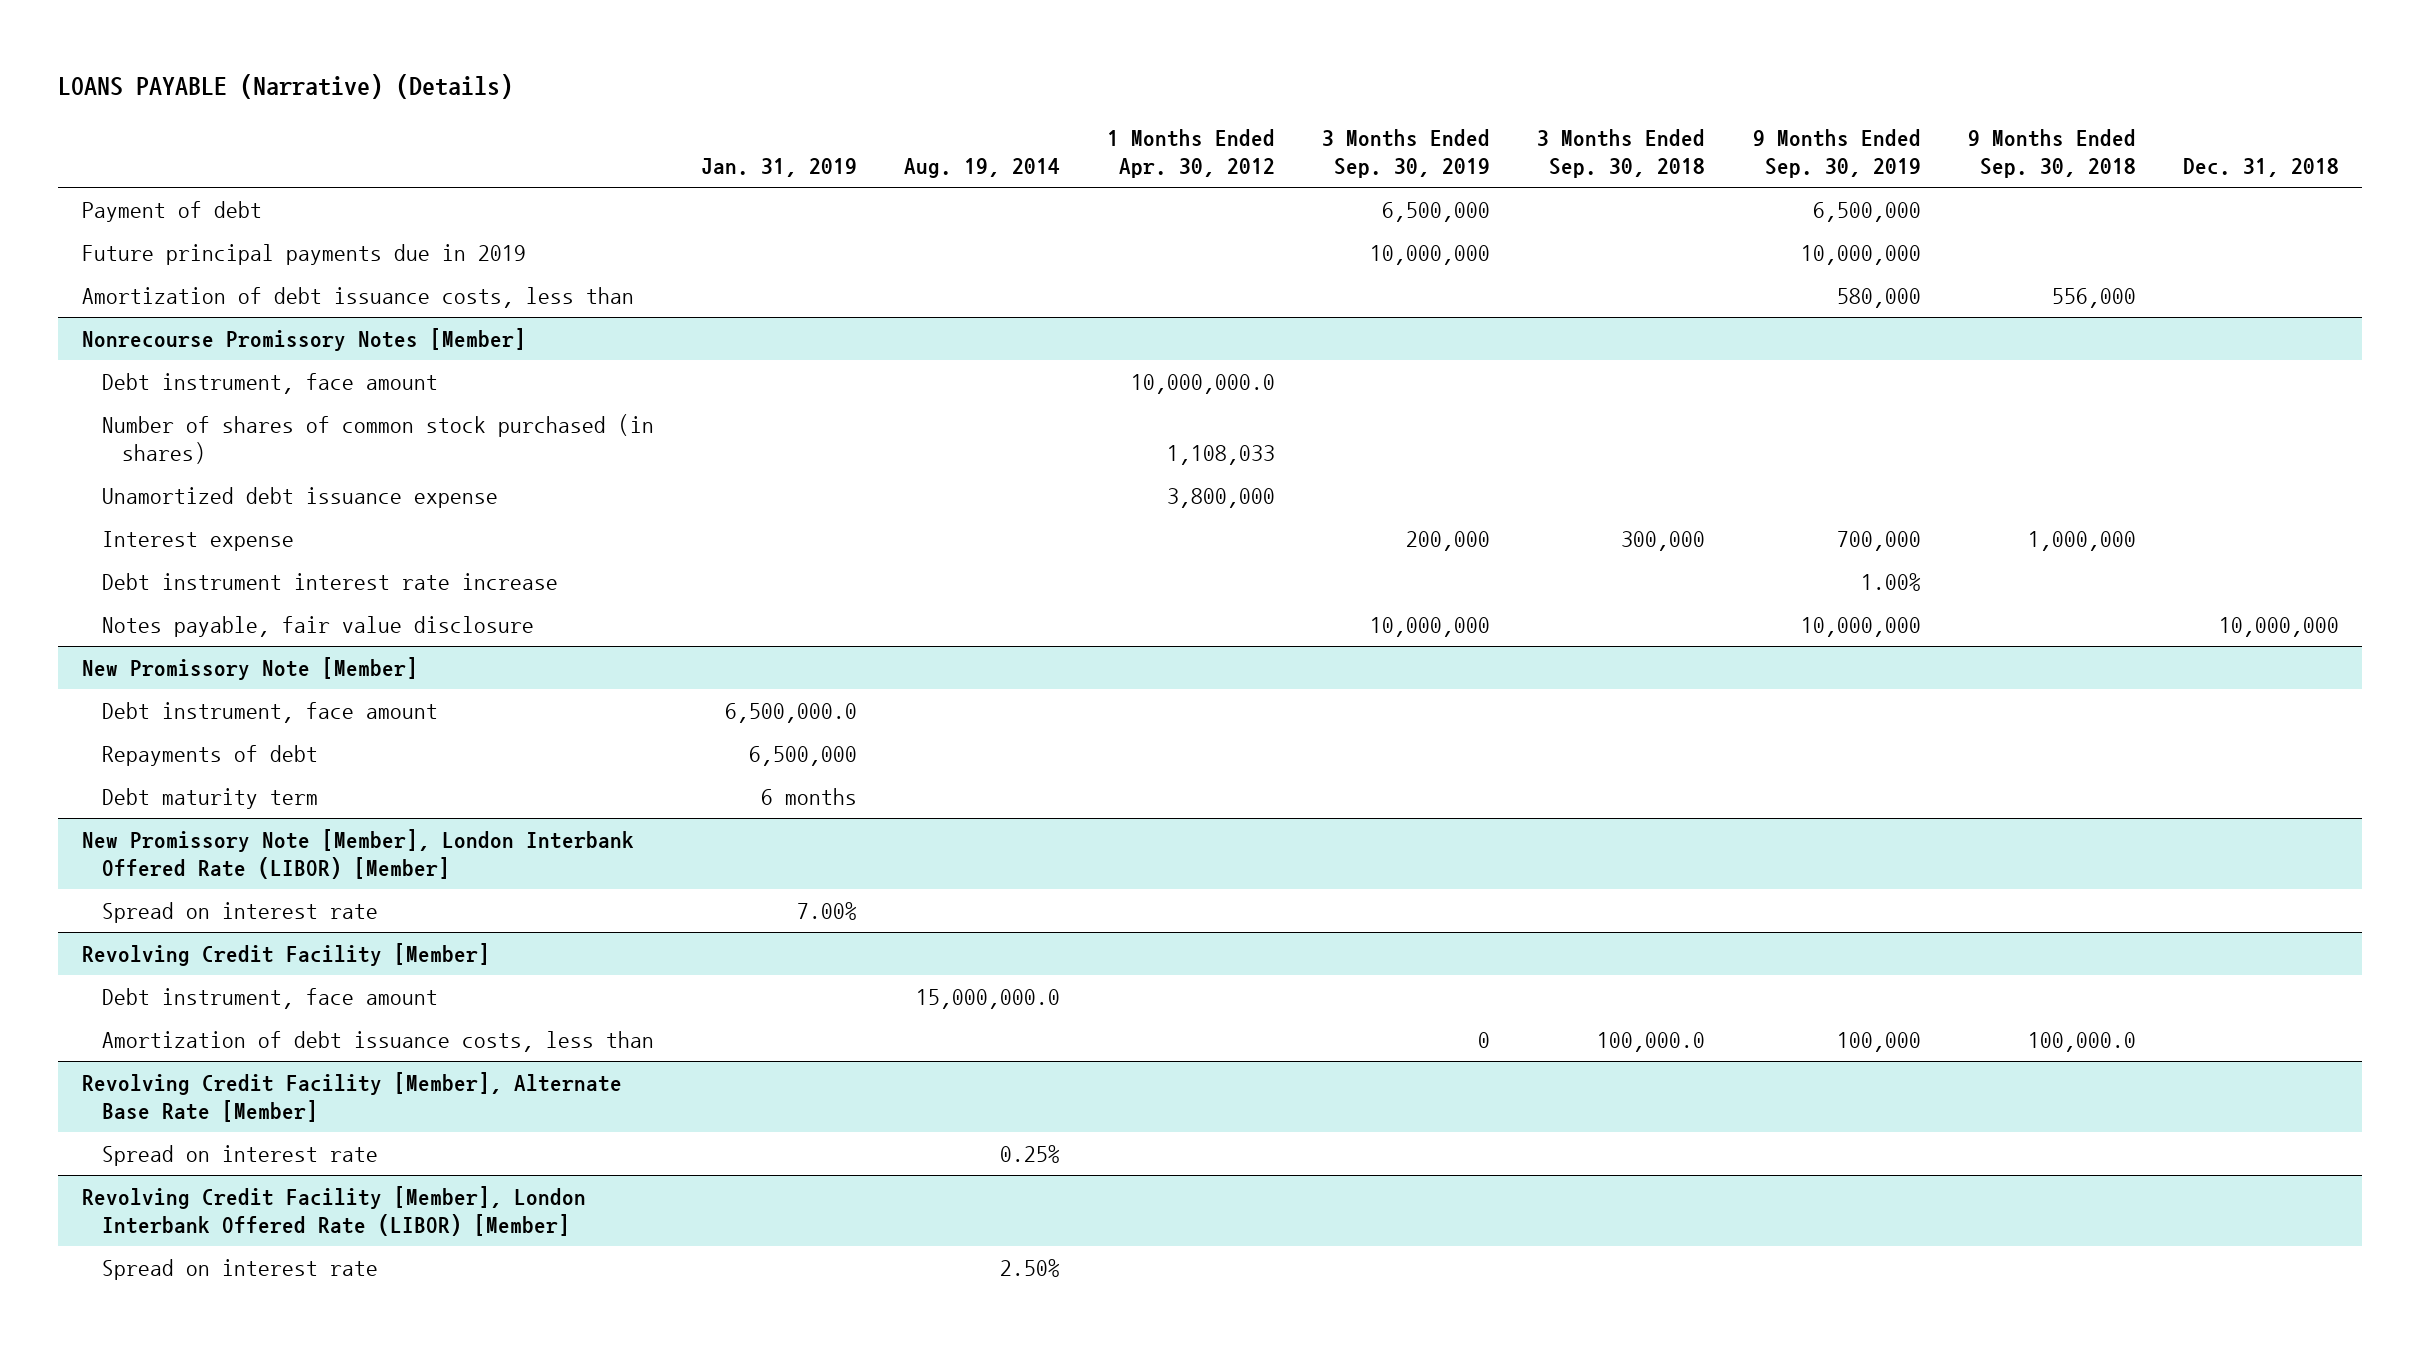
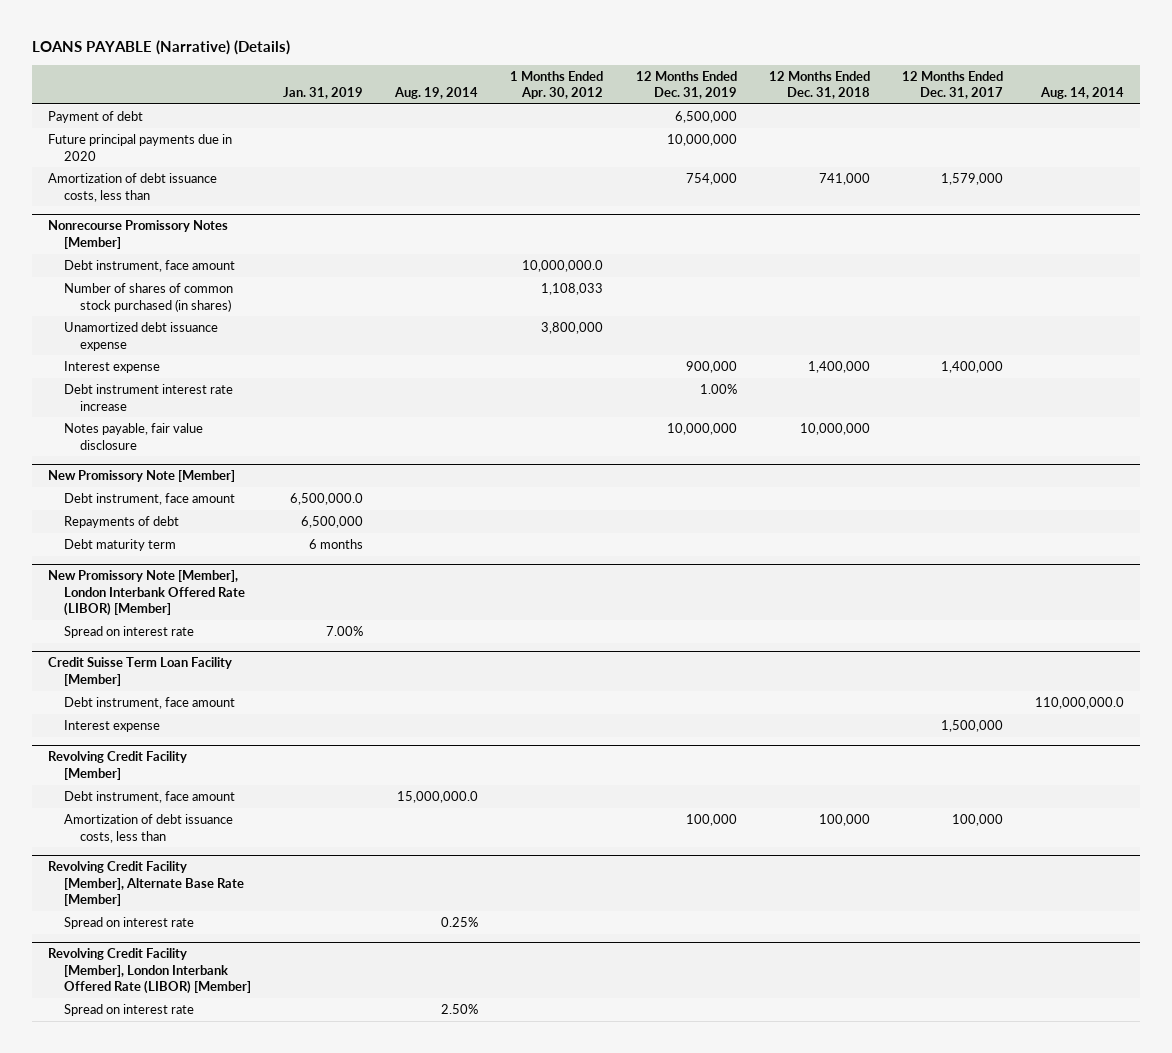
- | Jan. 31, 2019 | Aug. 19, 2014 | 1 Months Ended Apr. 30, 2012 | 3 Months Ended Sep. 30, 2019 | 3 Months Ended Sep. 30, 2018 | 9 Months Ended Sep. 30, 2019 | 9 Months Ended Sep. 30, 2018 | Dec. 31, 2018
+ | Jan. 31, 2019 | Aug. 19, 2014 | 1 Months Ended Apr. 30, 2012 | 12 Months Ended Dec. 31, 2019 | 12 Months Ended Dec. 31, 2018 | 12 Months Ended Dec. 31, 2017 | Aug. 14, 2014
- Future principal payments due in 2019 | | | | 10,000,000 | | 10,000,000 | |
+ Future principal payments due in 2020 | | | | 10,000,000 | | |
+ Credit Suisse Term Loan Facility [Member]
+ Debt instrument, face amount | | | | | | | 110,000,000.0
+ Interest expense | | | | | | 1,500,000 |

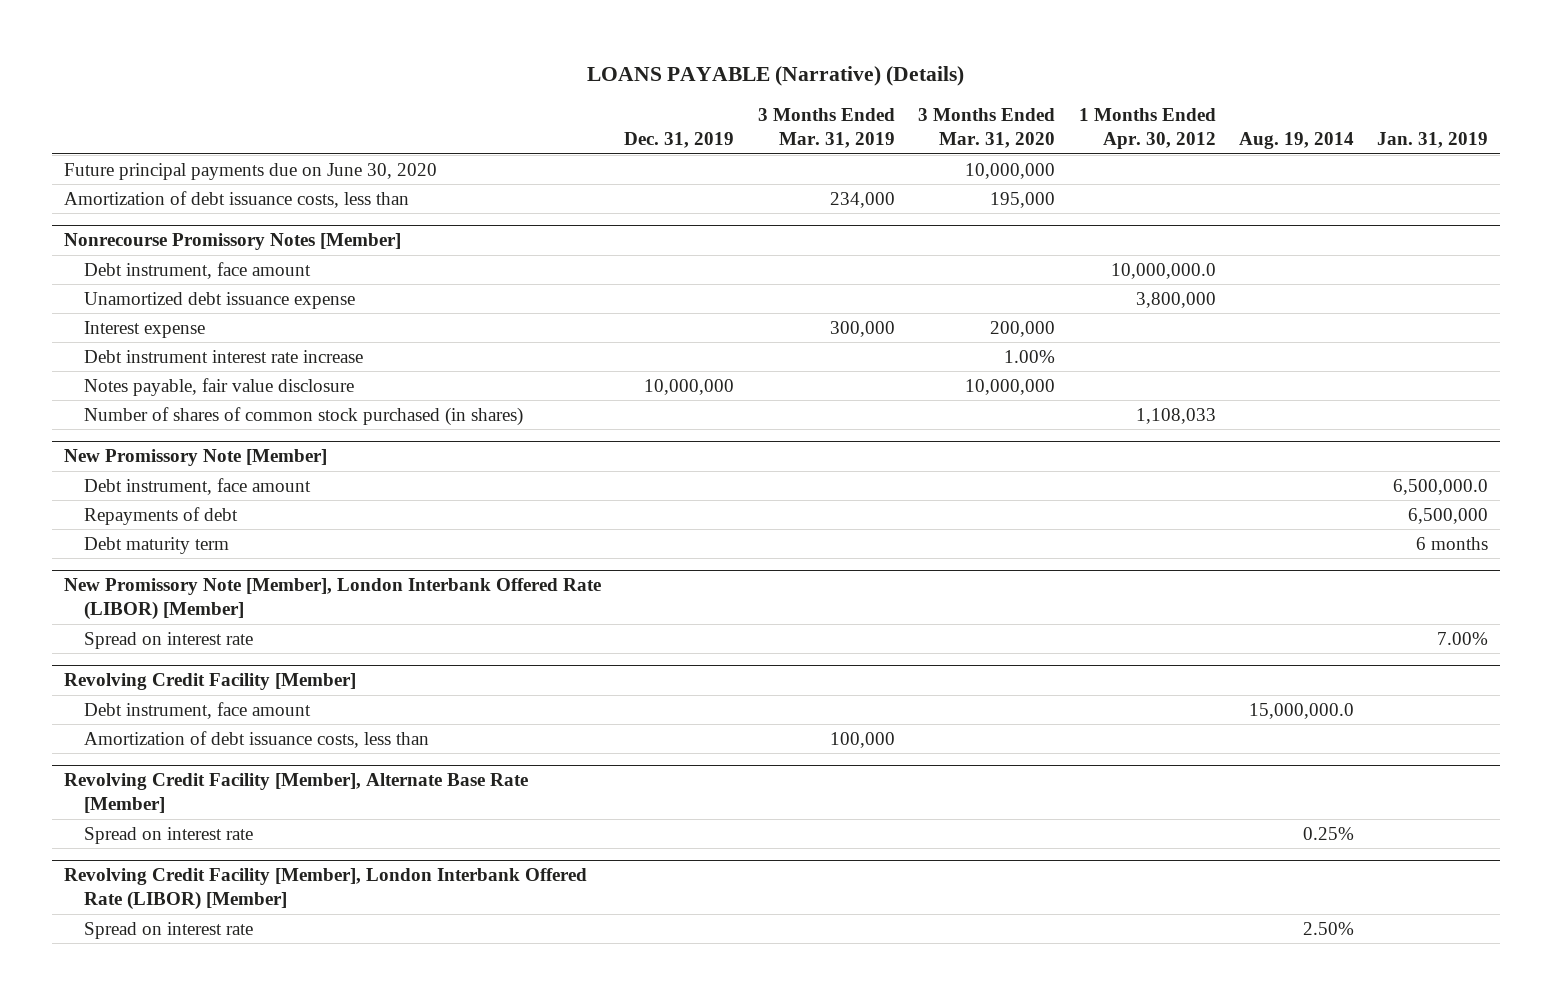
- | Jan. 31, 2019 | Aug. 19, 2014 | 1 Months Ended Apr. 30, 2012 | 12 Months Ended Dec. 31, 2019 | 12 Months Ended Dec. 31, 2018 | 12 Months Ended Dec. 31, 2017 | Aug. 14, 2014
+ | Dec. 31, 2019 | 3 Months Ended Mar. 31, 2019 | 3 Months Ended Mar. 31, 2020 | 1 Months Ended Apr. 30, 2012 | Aug. 19, 2014 | Jan. 31, 2019
- Payment of debt | | | | 6,500,000 | | |
- Future principal payments due in 2020 | | | | 10,000,000 | | |
+ Future principal payments due on June 30, 2020 | | | 10,000,000 | | |
@ Nonrecourse Promissory Notes [Member]
moved down: Number of shares of common stock purchased (in shares) | | | | 1,108,033 | |
- Credit Suisse Term Loan Facility [Member]
- Debt instrument, face amount | | | | | | | 110,000,000.0
- Interest expense | | | | | | 1,500,000 |

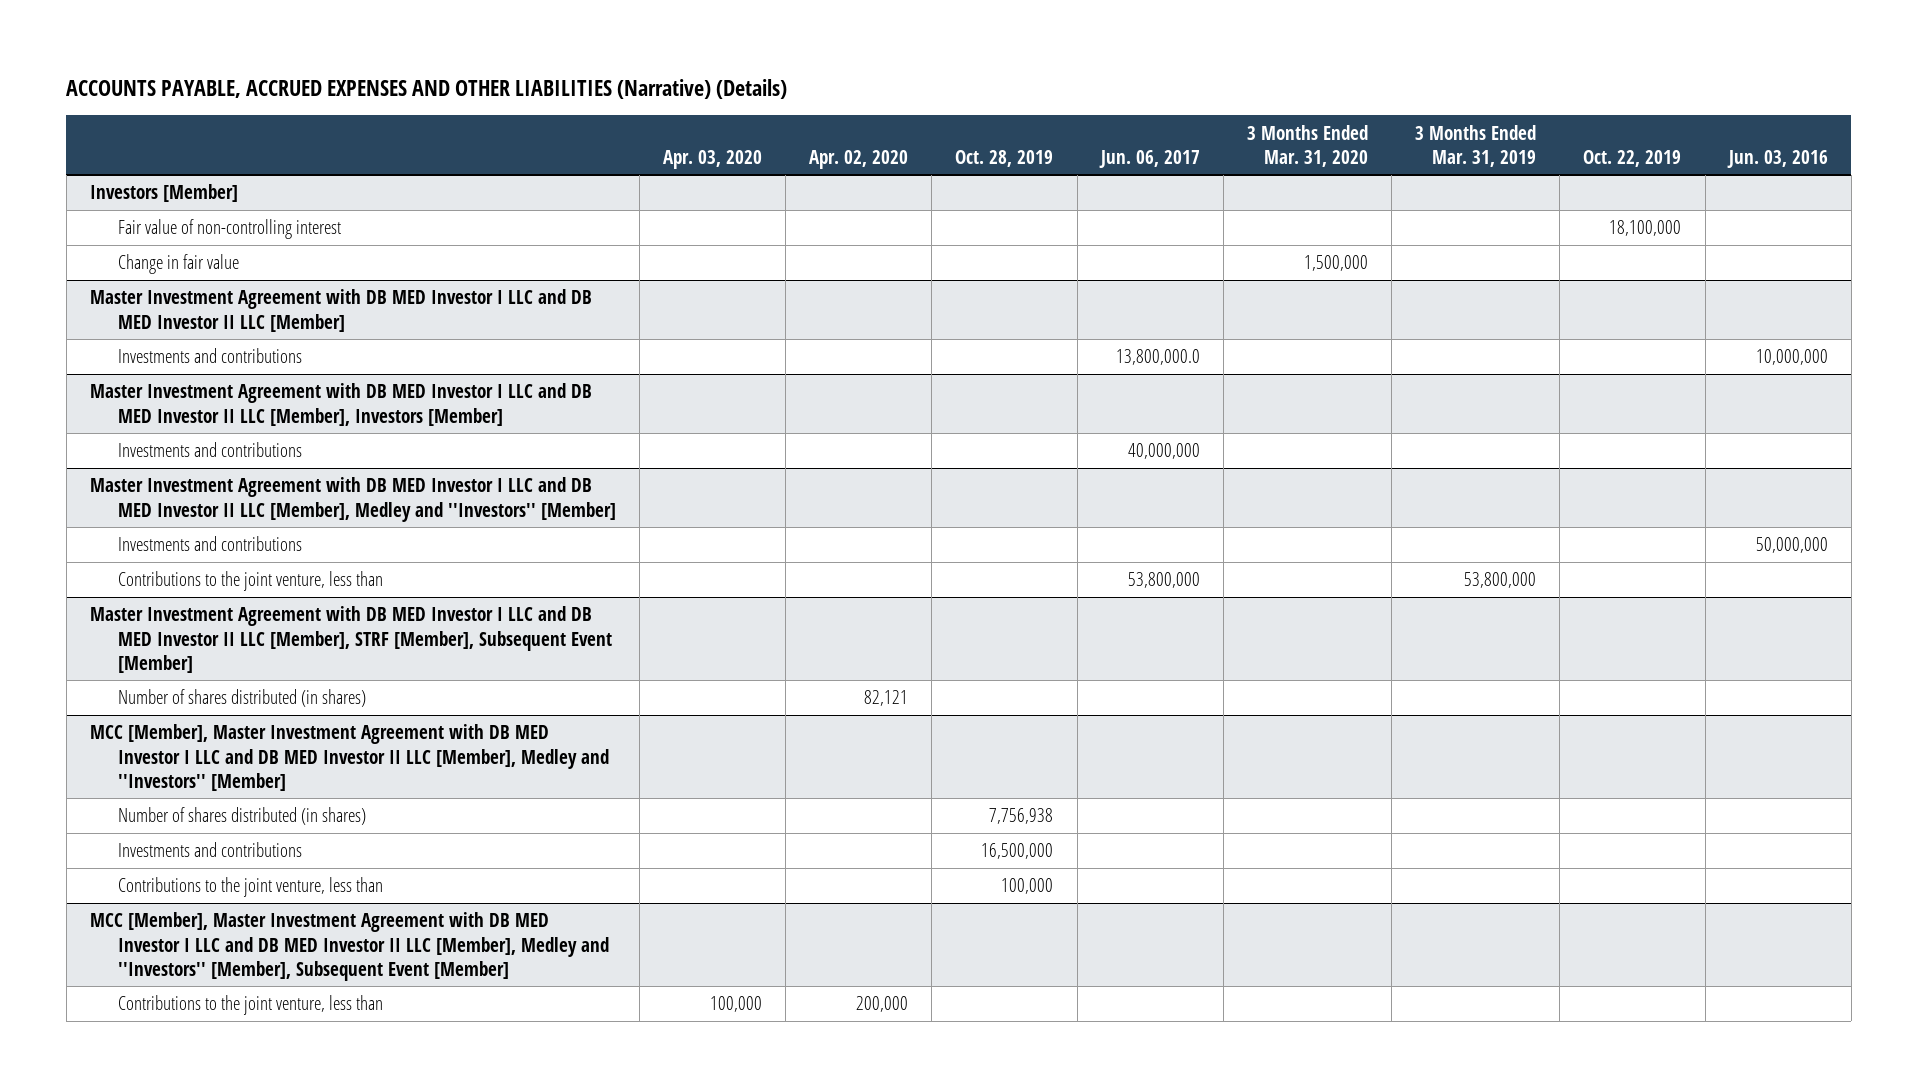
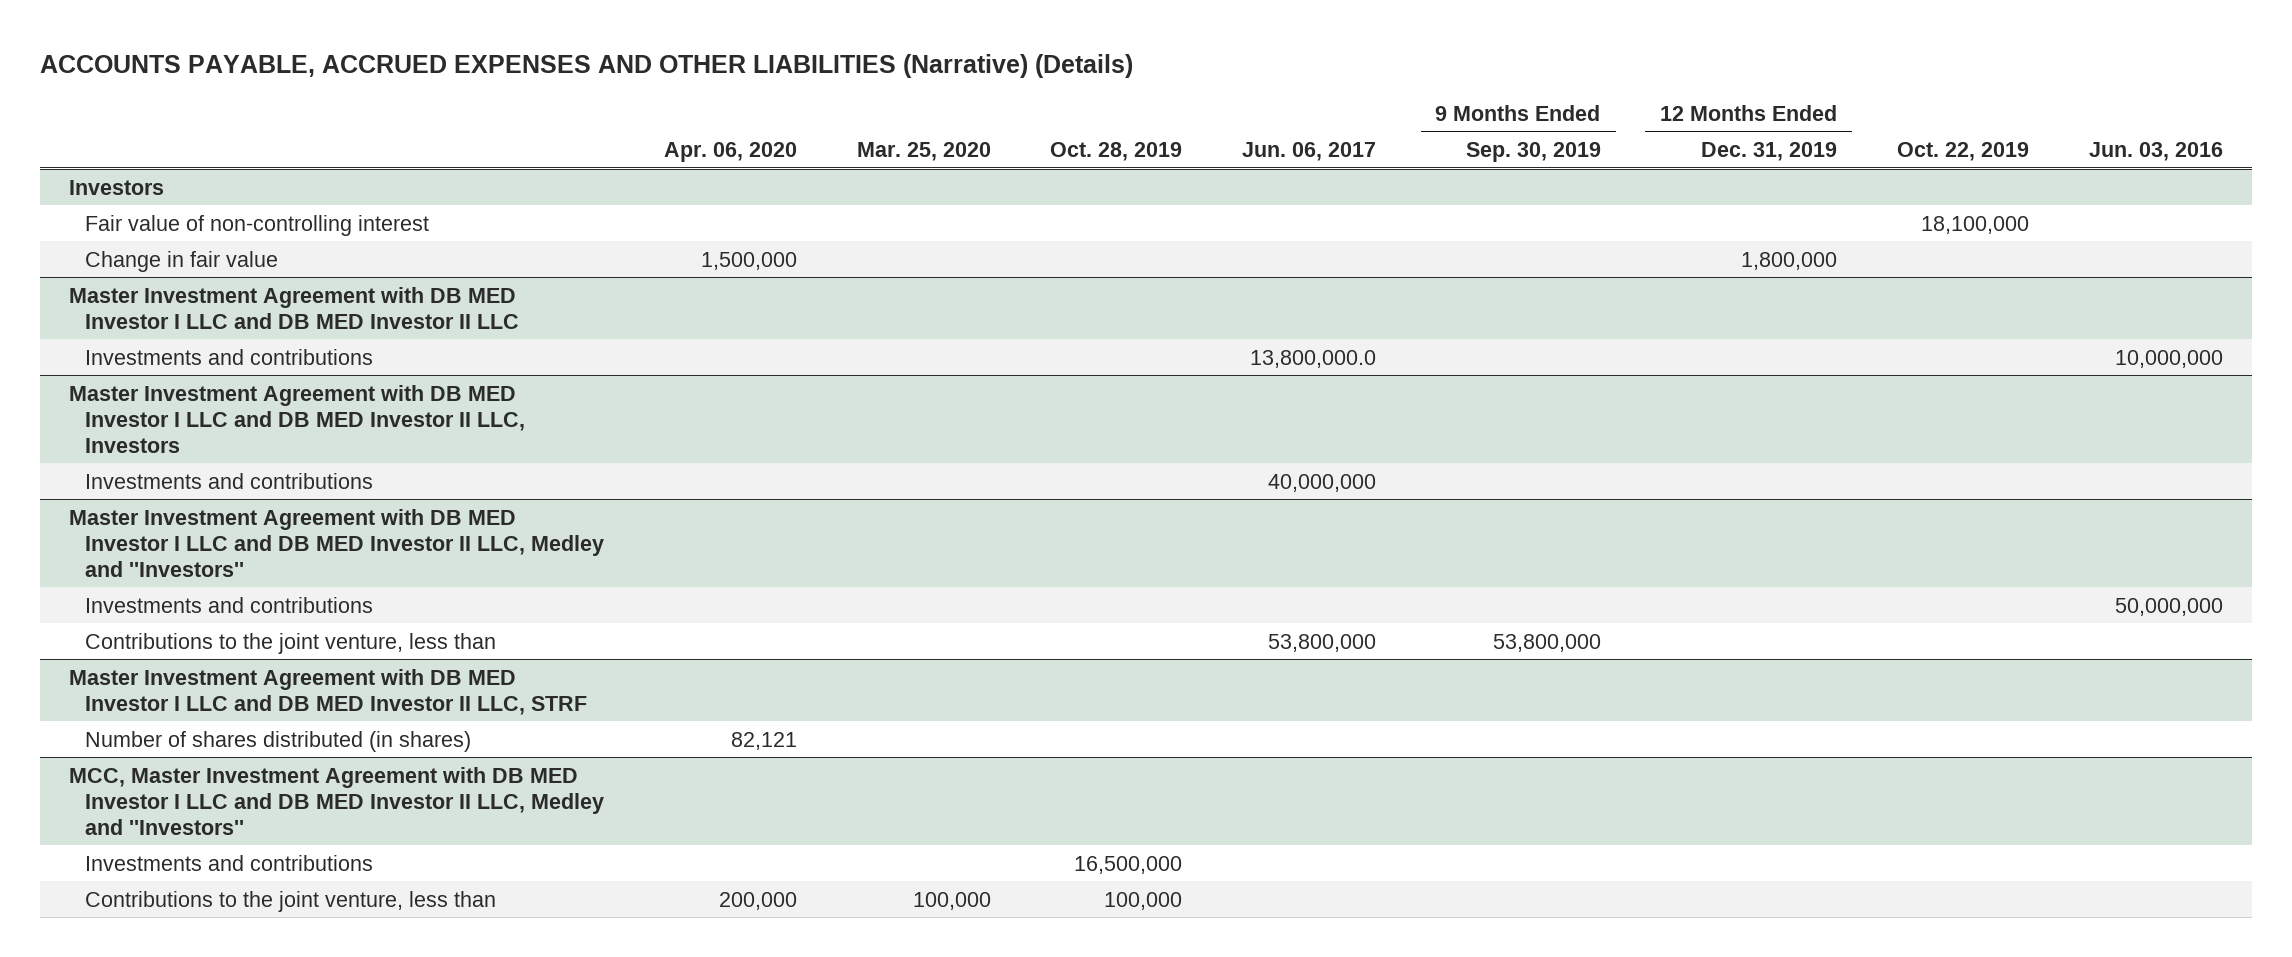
- | Apr. 03, 2020 | Apr. 02, 2020 | Oct. 28, 2019 | Jun. 06, 2017 | 3 Months Ended Mar. 31, 2020 | 3 Months Ended Mar. 31, 2019 | Oct. 22, 2019 | Jun. 03, 2016
+ | Apr. 06, 2020 | Mar. 25, 2020 | Oct. 28, 2019 | Jun. 06, 2017 | 9 Months Ended Sep. 30, 2019 | 12 Months Ended Dec. 31, 2019 | Oct. 22, 2019 | Jun. 03, 2016
- Investors [Member]
+ Investors
- Master Investment Agreement with DB MED Investor I LLC and DB MED Investor II LLC [Member]
+ Master Investment Agreement with DB MED Investor I LLC and DB MED Investor II LLC
- Master Investment Agreement with DB MED Investor I LLC and DB MED Investor II LLC [Member], Investors [Member]
+ Master Investment Agreement with DB MED Investor I LLC and DB MED Investor II LLC, Investors
- Master Investment Agreement with DB MED Investor I LLC and DB MED Investor II LLC [Member], Medley and ''Investors'' [Member]
+ Master Investment Agreement with DB MED Investor I LLC and DB MED Investor II LLC, Medley and ''Investors''
- Master Investment Agreement with DB MED Investor I LLC and DB MED Investor II LLC [Member], STRF [Member], Subsequent Event [Member]
+ Master Investment Agreement with DB MED Investor I LLC and DB MED Investor II LLC, STRF
- MCC [Member], Master Investment Agreement with DB MED Investor I LLC and DB MED Investor II LLC [Member], Medley and ''Investors'' [Member]
- Number of shares distributed (in shares) | | | 7,756,938 | | | | |
+ MCC, Master Investment Agreement with DB MED Investor I LLC and DB MED Investor II LLC, Medley and ''Investors''
- MCC [Member], Master Investment Agreement with DB MED Investor I LLC and DB MED Investor II LLC [Member], Medley and ''Investors'' [Member], Subsequent Event [Member]
- Contributions to the joint venture, less than | 100,000 | 200,000 | | | | | |

